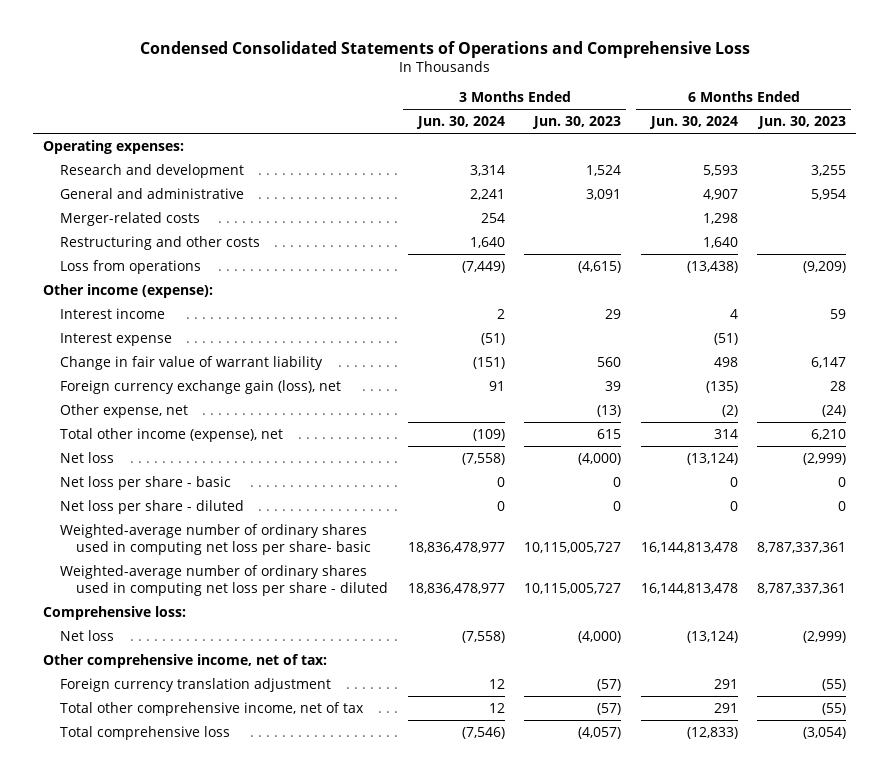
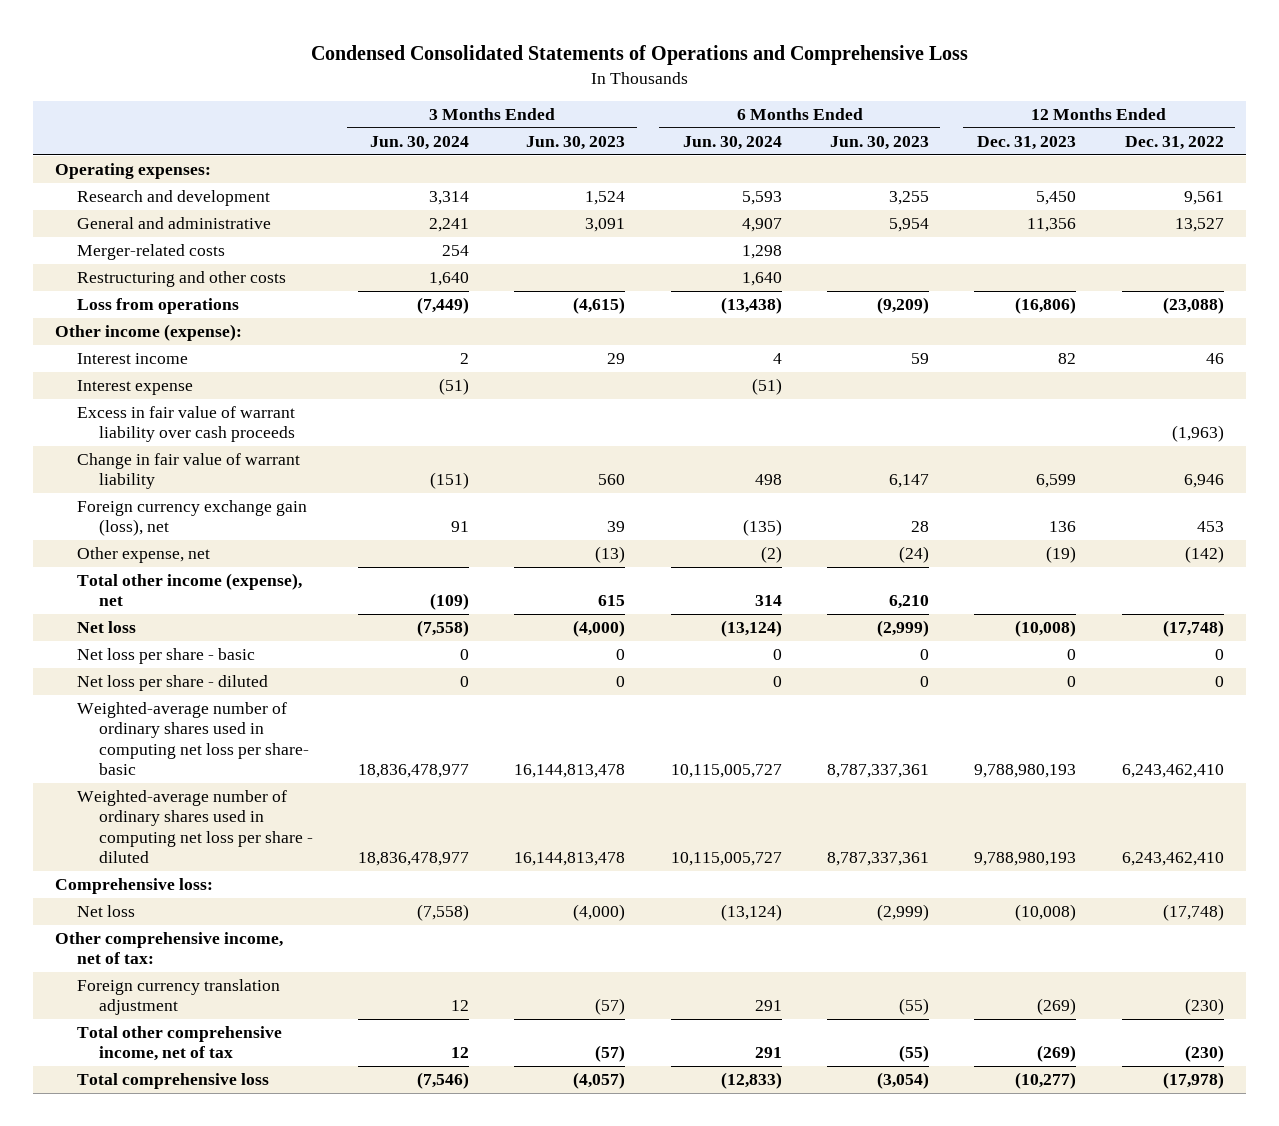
- | 3 Months Ended Jun. 30, 2024 | 3 Months Ended Jun. 30, 2023 | 6 Months Ended Jun. 30, 2024 | 6 Months Ended Jun. 30, 2023
+ | 3 Months Ended Jun. 30, 2024 | 3 Months Ended Jun. 30, 2023 | 6 Months Ended Jun. 30, 2024 | 6 Months Ended Jun. 30, 2023 | 12 Months Ended Dec. 31, 2023 | 12 Months Ended Dec. 31, 2022
+ Excess in fair value of warrant liability over cash proceeds | | | | | | (1,963)
- Weighted-average number of ordinary shares used in computing net loss per share- basic | 18,836,478,977 | 10,115,005,727 | 16,144,813,478 | 8,787,337,361
- Weighted-average number of ordinary shares used in computing net loss per share - diluted | 18,836,478,977 | 10,115,005,727 | 16,144,813,478 | 8,787,337,361
+ Weighted-average number of ordinary shares used in computing net loss per share- basic | 18,836,478,977 | 16,144,813,478 | 10,115,005,727 | 8,787,337,361 | 9,788,980,193 | 6,243,462,410
+ Weighted-average number of ordinary shares used in computing net loss per share - diluted | 18,836,478,977 | 16,144,813,478 | 10,115,005,727 | 8,787,337,361 | 9,788,980,193 | 6,243,462,410

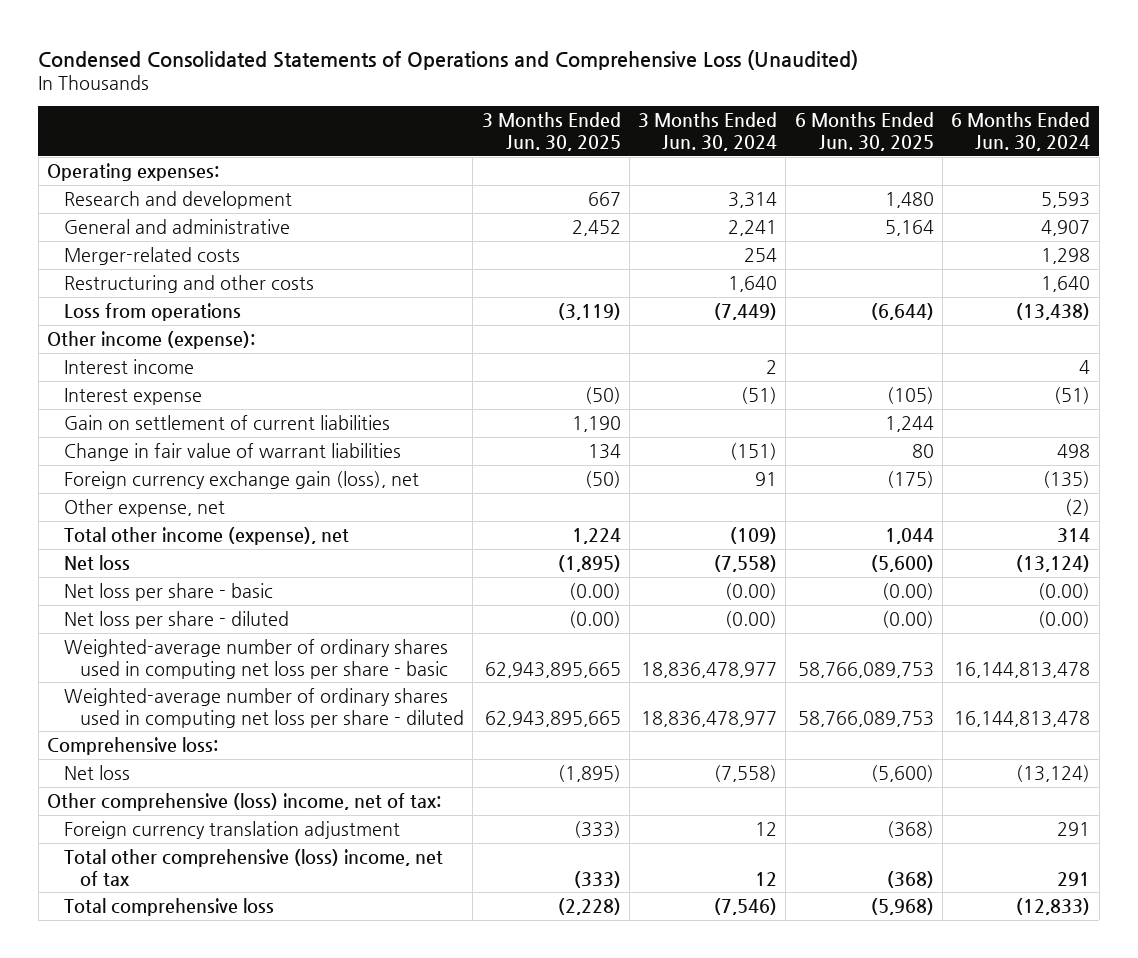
- Condensed Consolidated Statements of Operations and Comprehensive Loss
+ Condensed Consolidated Statements of Operations and Comprehensive Loss (Unaudited)
- | 3 Months Ended Jun. 30, 2024 | 3 Months Ended Jun. 30, 2023 | 6 Months Ended Jun. 30, 2024 | 6 Months Ended Jun. 30, 2023 | 12 Months Ended Dec. 31, 2023 | 12 Months Ended Dec. 31, 2022
+ | 3 Months Ended Jun. 30, 2025 | 3 Months Ended Jun. 30, 2024 | 6 Months Ended Jun. 30, 2025 | 6 Months Ended Jun. 30, 2024
- Excess in fair value of warrant liability over cash proceeds | | | | | | (1,963)
- Change in fair value of warrant liability | (151) | 560 | 498 | 6,147 | 6,599 | 6,946
+ Gain on settlement of current liabilities | 1,190 | | 1,244 |
+ Change in fair value of warrant liabilities | 134 | (151) | 80 | 498
- Net loss per share - basic | 0 | 0 | 0 | 0 | 0 | 0
- Net loss per share - diluted | 0 | 0 | 0 | 0 | 0 | 0
- Weighted-average number of ordinary shares used in computing net loss per share- basic | 18,836,478,977 | 16,144,813,478 | 10,115,005,727 | 8,787,337,361 | 9,788,980,193 | 6,243,462,410
- Weighted-average number of ordinary shares used in computing net loss per share - diluted | 18,836,478,977 | 16,144,813,478 | 10,115,005,727 | 8,787,337,361 | 9,788,980,193 | 6,243,462,410
+ Net loss per share - basic | (0.00) | (0.00) | (0.00) | (0.00)
+ Net loss per share - diluted | (0.00) | (0.00) | (0.00) | (0.00)
+ Weighted-average number of ordinary shares used in computing net loss per share - basic | 62,943,895,665 | 18,836,478,977 | 58,766,089,753 | 16,144,813,478
+ Weighted-average number of ordinary shares used in computing net loss per share - diluted | 62,943,895,665 | 18,836,478,977 | 58,766,089,753 | 16,144,813,478
- Other comprehensive income, net of tax:
+ Other comprehensive (loss) income, net of tax:
- Total other comprehensive income, net of tax | 12 | (57) | 291 | (55) | (269) | (230)
+ Total other comprehensive (loss) income, net of tax | (333) | 12 | (368) | 291

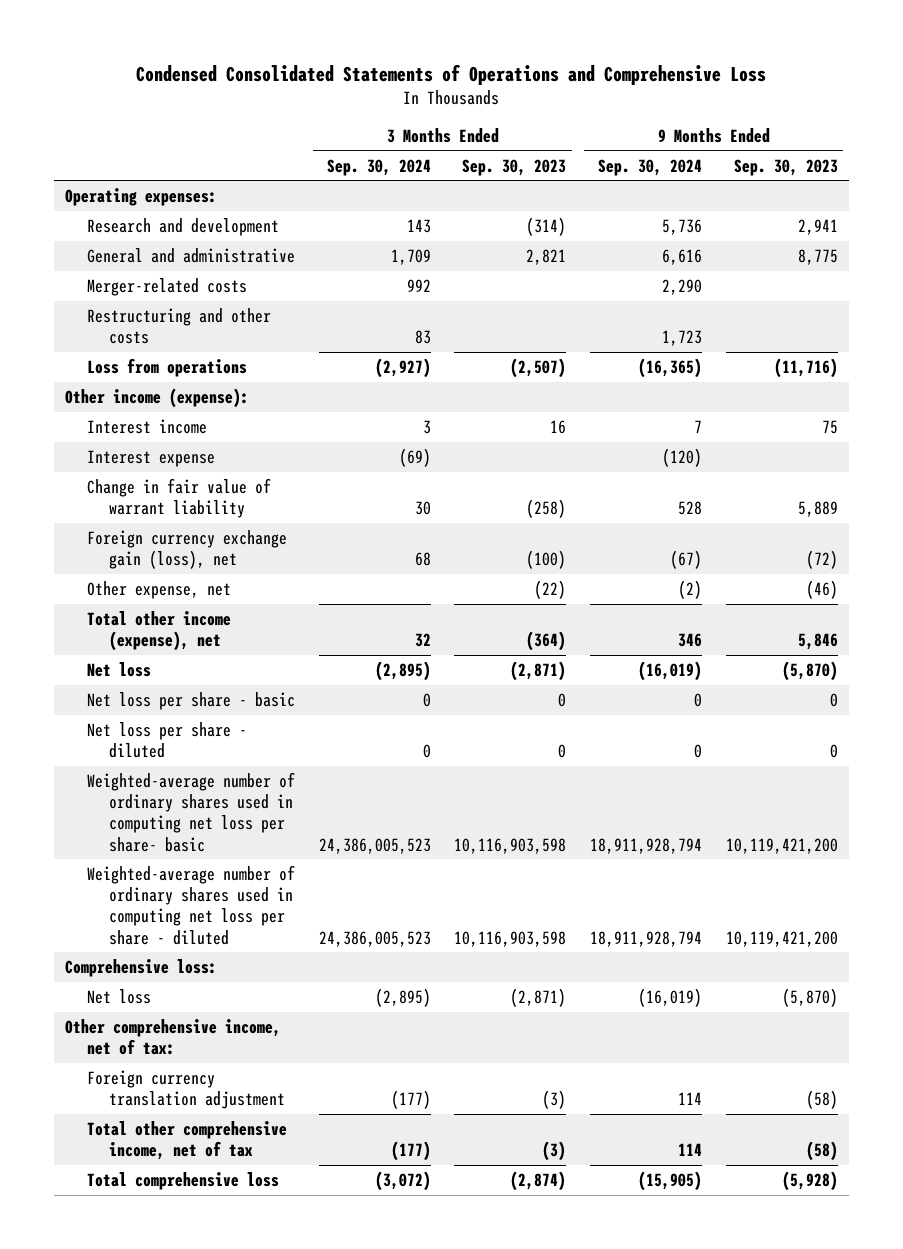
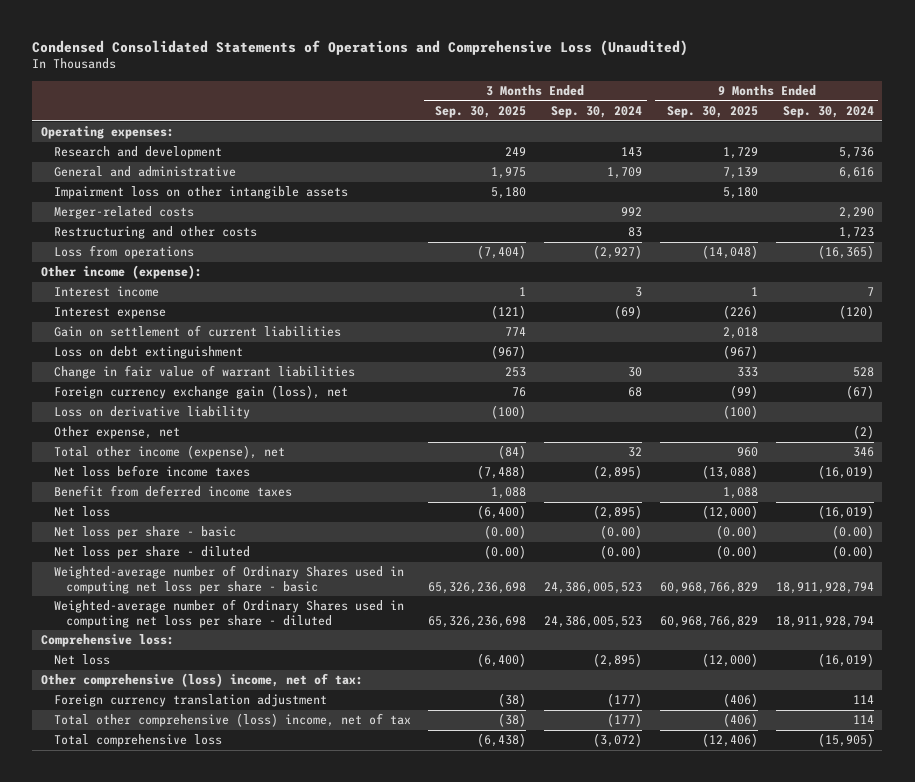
- Condensed Consolidated Statements of Operations and Comprehensive Loss
+ Condensed Consolidated Statements of Operations and Comprehensive Loss (Unaudited)
- | 3 Months Ended Sep. 30, 2024 | 3 Months Ended Sep. 30, 2023 | 9 Months Ended Sep. 30, 2024 | 9 Months Ended Sep. 30, 2023
+ | 3 Months Ended Sep. 30, 2025 | 3 Months Ended Sep. 30, 2024 | 9 Months Ended Sep. 30, 2025 | 9 Months Ended Sep. 30, 2024
+ Impairment loss on other intangible assets | 5,180 | | 5,180 |
- Change in fair value of warrant liability | 30 | (258) | 528 | 5,889
+ Gain on settlement of current liabilities | 774 | | 2,018 |
+ Loss on debt extinguishment | (967) | | (967) |
+ Change in fair value of warrant liabilities | 253 | 30 | 333 | 528
+ Loss on derivative liability | (100) | | (100) |
+ Net loss before income taxes | (7,488) | (2,895) | (13,088) | (16,019)
+ Benefit from deferred income taxes | 1,088 | | 1,088 |
- Net loss per share - basic | 0 | 0 | 0 | 0
- Net loss per share - diluted | 0 | 0 | 0 | 0
- Weighted-average number of ordinary shares used in computing net loss per share- basic | 24,386,005,523 | 10,116,903,598 | 18,911,928,794 | 10,119,421,200
- Weighted-average number of ordinary shares used in computing net loss per share - diluted | 24,386,005,523 | 10,116,903,598 | 18,911,928,794 | 10,119,421,200
+ Net loss per share - basic | (0.00) | (0.00) | (0.00) | (0.00)
+ Net loss per share - diluted | (0.00) | (0.00) | (0.00) | (0.00)
+ Weighted-average number of Ordinary Shares used in computing net loss per share - basic | 65,326,236,698 | 24,386,005,523 | 60,968,766,829 | 18,911,928,794
+ Weighted-average number of Ordinary Shares used in computing net loss per share - diluted | 65,326,236,698 | 24,386,005,523 | 60,968,766,829 | 18,911,928,794
- Other comprehensive income, net of tax:
+ Other comprehensive (loss) income, net of tax:
- Total other comprehensive income, net of tax | (177) | (3) | 114 | (58)
+ Total other comprehensive (loss) income, net of tax | (38) | (177) | (406) | 114

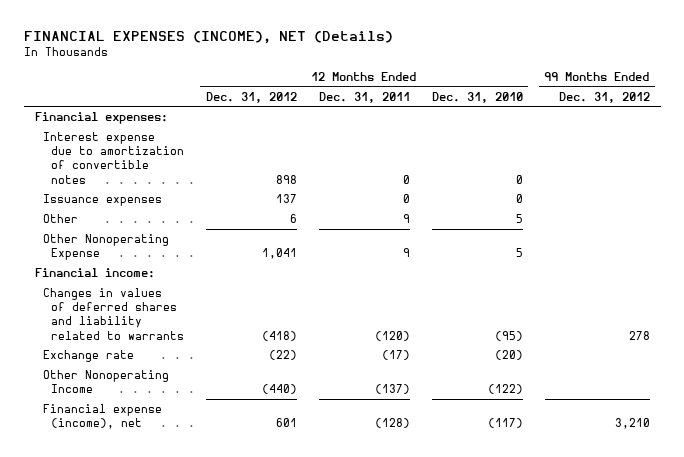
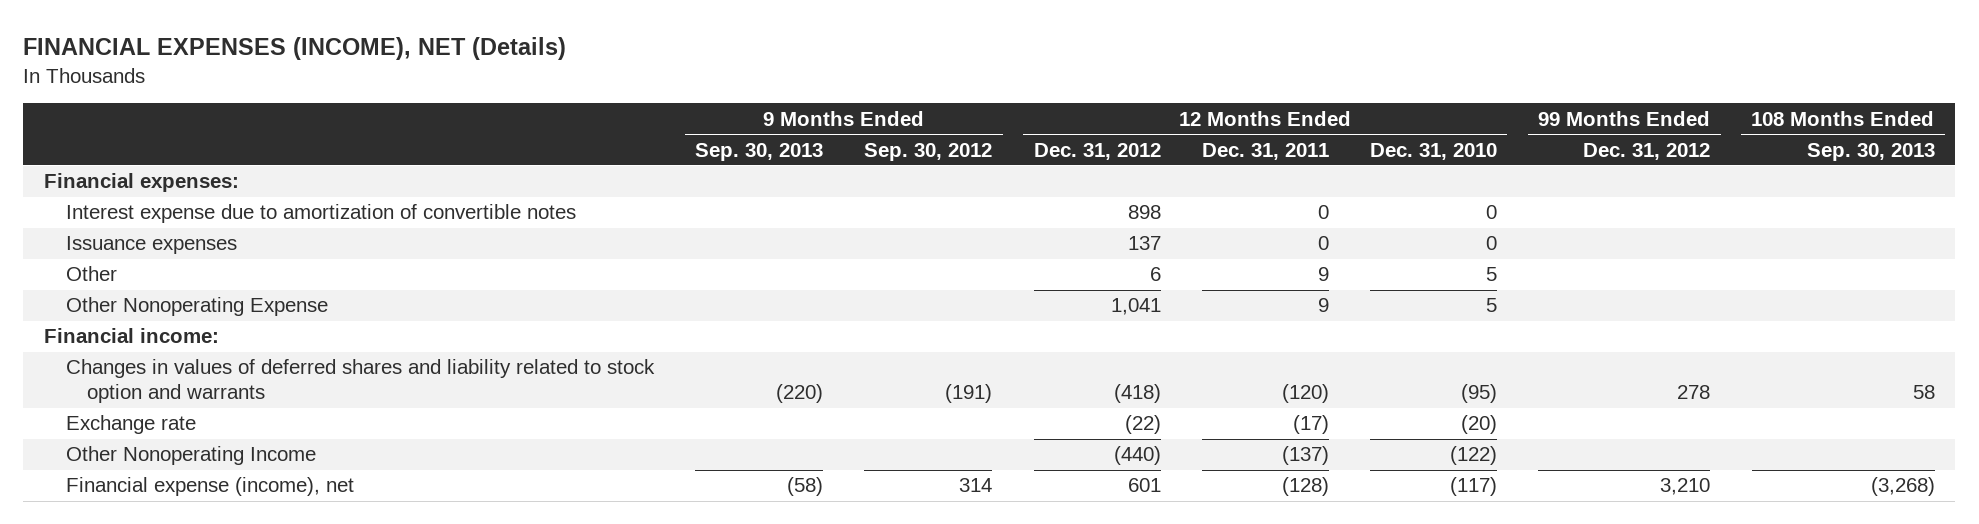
- | 12 Months Ended Dec. 31, 2012 | 12 Months Ended Dec. 31, 2011 | 12 Months Ended Dec. 31, 2010 | 99 Months Ended Dec. 31, 2012
+ | 9 Months Ended Sep. 30, 2013 | 9 Months Ended Sep. 30, 2012 | 12 Months Ended Dec. 31, 2012 | 12 Months Ended Dec. 31, 2011 | 12 Months Ended Dec. 31, 2010 | 99 Months Ended Dec. 31, 2012 | 108 Months Ended Sep. 30, 2013
- Changes in values of deferred shares and liability related to warrants | (418) | (120) | (95) | 278
+ Changes in values of deferred shares and liability related to stock option and warrants | (220) | (191) | (418) | (120) | (95) | 278 | 58

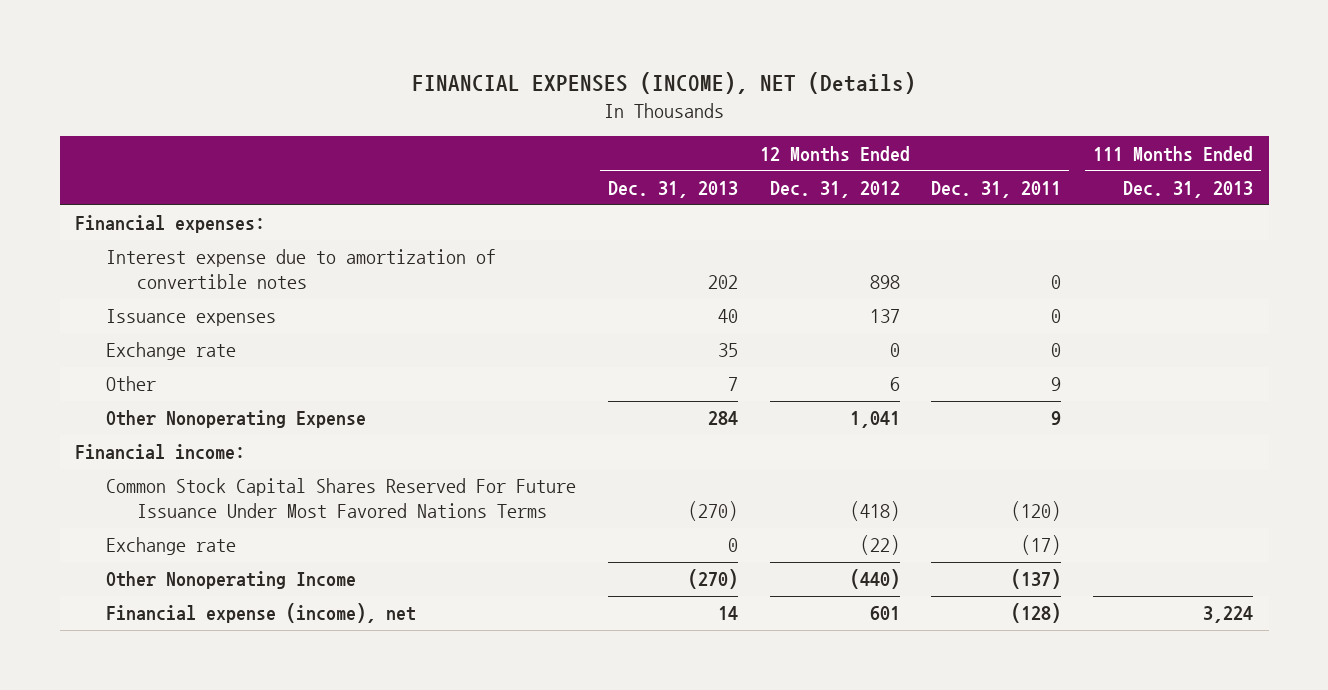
- | 9 Months Ended Sep. 30, 2013 | 9 Months Ended Sep. 30, 2012 | 12 Months Ended Dec. 31, 2012 | 12 Months Ended Dec. 31, 2011 | 12 Months Ended Dec. 31, 2010 | 99 Months Ended Dec. 31, 2012 | 108 Months Ended Sep. 30, 2013
+ | 12 Months Ended Dec. 31, 2013 | 12 Months Ended Dec. 31, 2012 | 12 Months Ended Dec. 31, 2011 | 111 Months Ended Dec. 31, 2013
+ Exchange rate | 35 | 0 | 0 |
- Changes in values of deferred shares and liability related to stock option and warrants | (220) | (191) | (418) | (120) | (95) | 278 | 58
+ Common Stock Capital Shares Reserved For Future Issuance Under Most Favored Nations Terms | (270) | (418) | (120) |

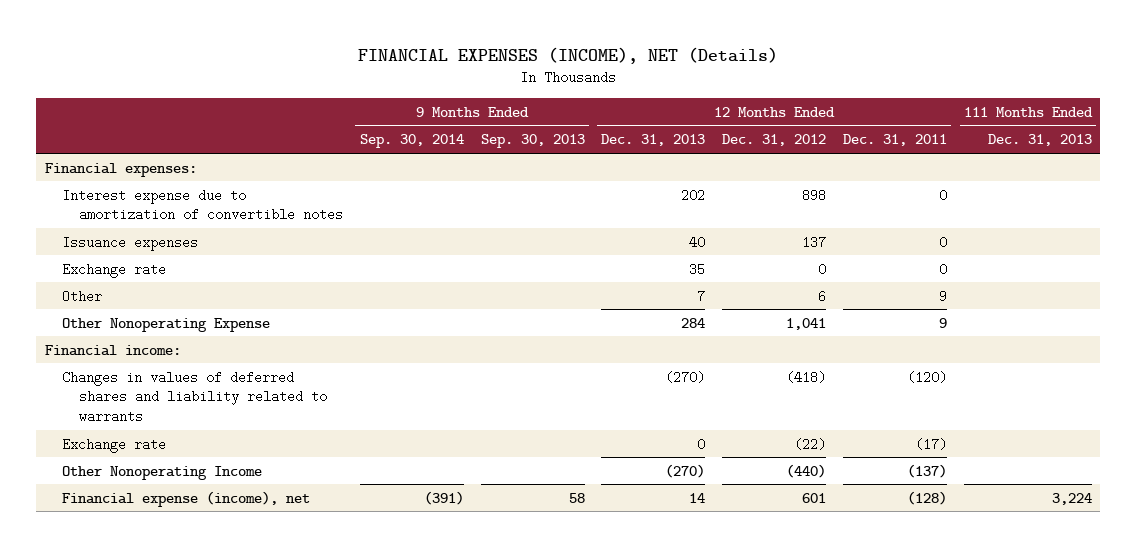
- | 12 Months Ended Dec. 31, 2013 | 12 Months Ended Dec. 31, 2012 | 12 Months Ended Dec. 31, 2011 | 111 Months Ended Dec. 31, 2013
+ | 9 Months Ended Sep. 30, 2014 | 9 Months Ended Sep. 30, 2013 | 12 Months Ended Dec. 31, 2013 | 12 Months Ended Dec. 31, 2012 | 12 Months Ended Dec. 31, 2011 | 111 Months Ended Dec. 31, 2013
- Common Stock Capital Shares Reserved For Future Issuance Under Most Favored Nations Terms | (270) | (418) | (120) |
+ Changes in values of deferred shares and liability related to warrants | | | (270) | (418) | (120) |

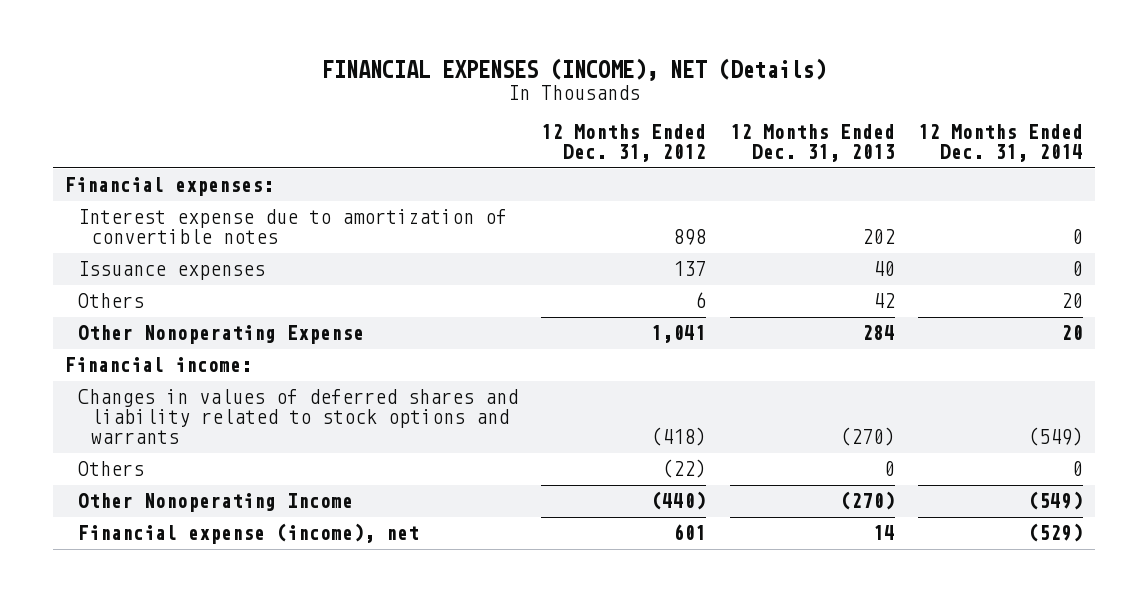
- | 9 Months Ended Sep. 30, 2014 | 9 Months Ended Sep. 30, 2013 | 12 Months Ended Dec. 31, 2013 | 12 Months Ended Dec. 31, 2012 | 12 Months Ended Dec. 31, 2011 | 111 Months Ended Dec. 31, 2013
+ | 12 Months Ended Dec. 31, 2012 | 12 Months Ended Dec. 31, 2013 | 12 Months Ended Dec. 31, 2014
- Exchange rate | | | 35 | 0 | 0 |
- Other | | | 7 | 6 | 9 |
+ Others | 6 | 42 | 20
- Changes in values of deferred shares and liability related to warrants | | | (270) | (418) | (120) |
- Exchange rate | | | 0 | (22) | (17) |
+ Changes in values of deferred shares and liability related to stock options and warrants | (418) | (270) | (549)
+ Others | (22) | 0 | 0

